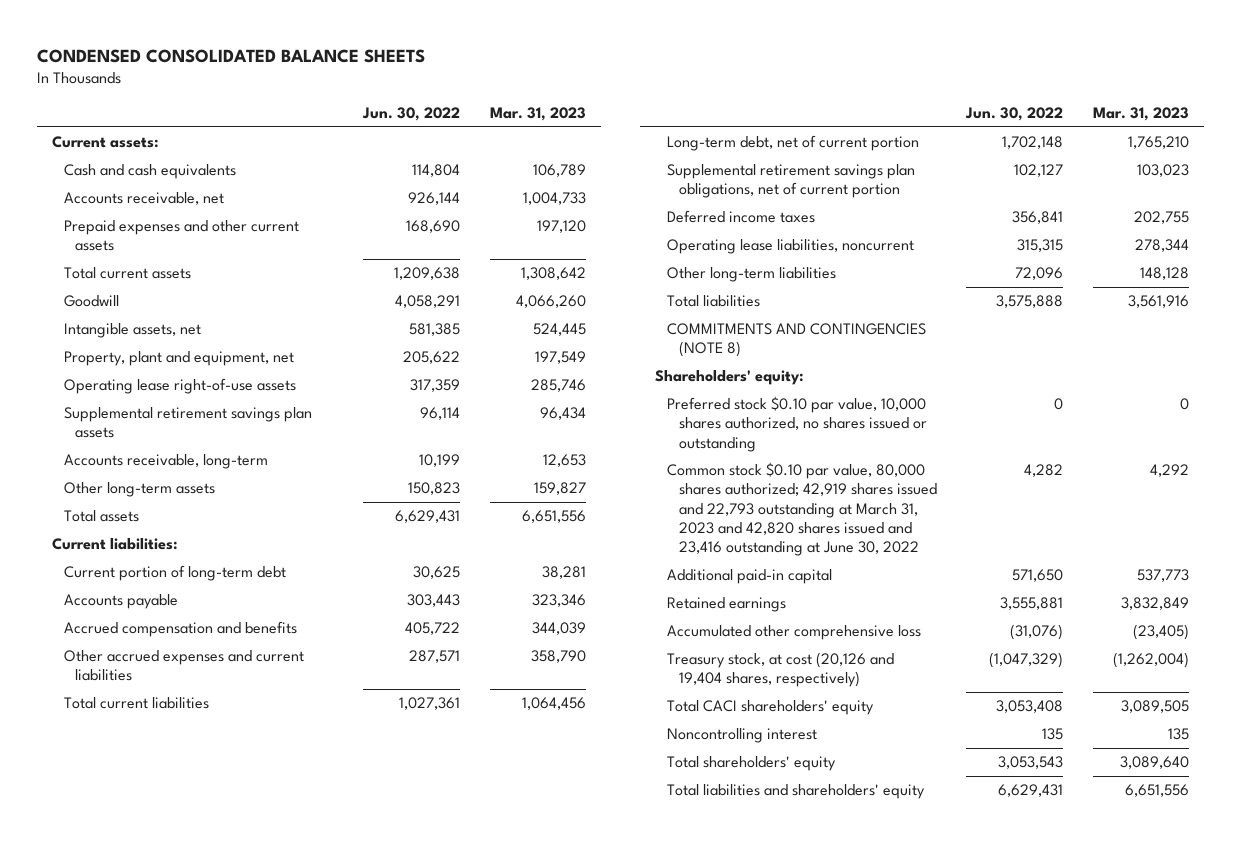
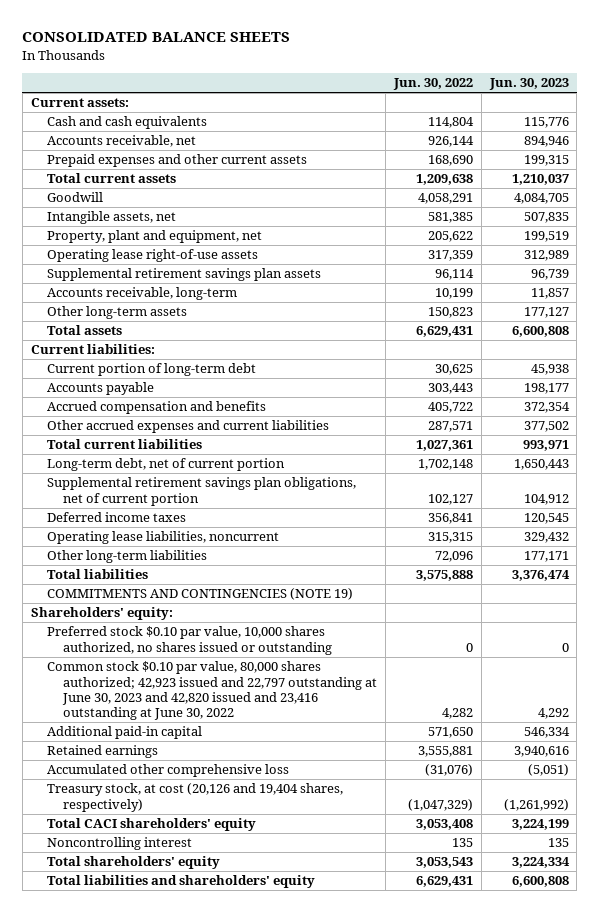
- CONDENSED CONSOLIDATED BALANCE SHEETS
+ CONSOLIDATED BALANCE SHEETS
- | Jun. 30, 2022 | Mar. 31, 2023
+ | Jun. 30, 2022 | Jun. 30, 2023
- COMMITMENTS AND CONTINGENCIES (NOTE 8)
+ COMMITMENTS AND CONTINGENCIES (NOTE 19)
- Common stock $0.10 par value, 80,000 shares authorized; 42,919 shares issued and 22,793 outstanding at March 31, 2023 and 42,820 shares issued and 23,416 outstanding at June 30, 2022 | 4,282 | 4,292
+ Common stock $0.10 par value, 80,000 shares authorized; 42,923 issued and 22,797 outstanding at June 30, 2023 and 42,820 issued and 23,416 outstanding at June 30, 2022 | 4,282 | 4,292

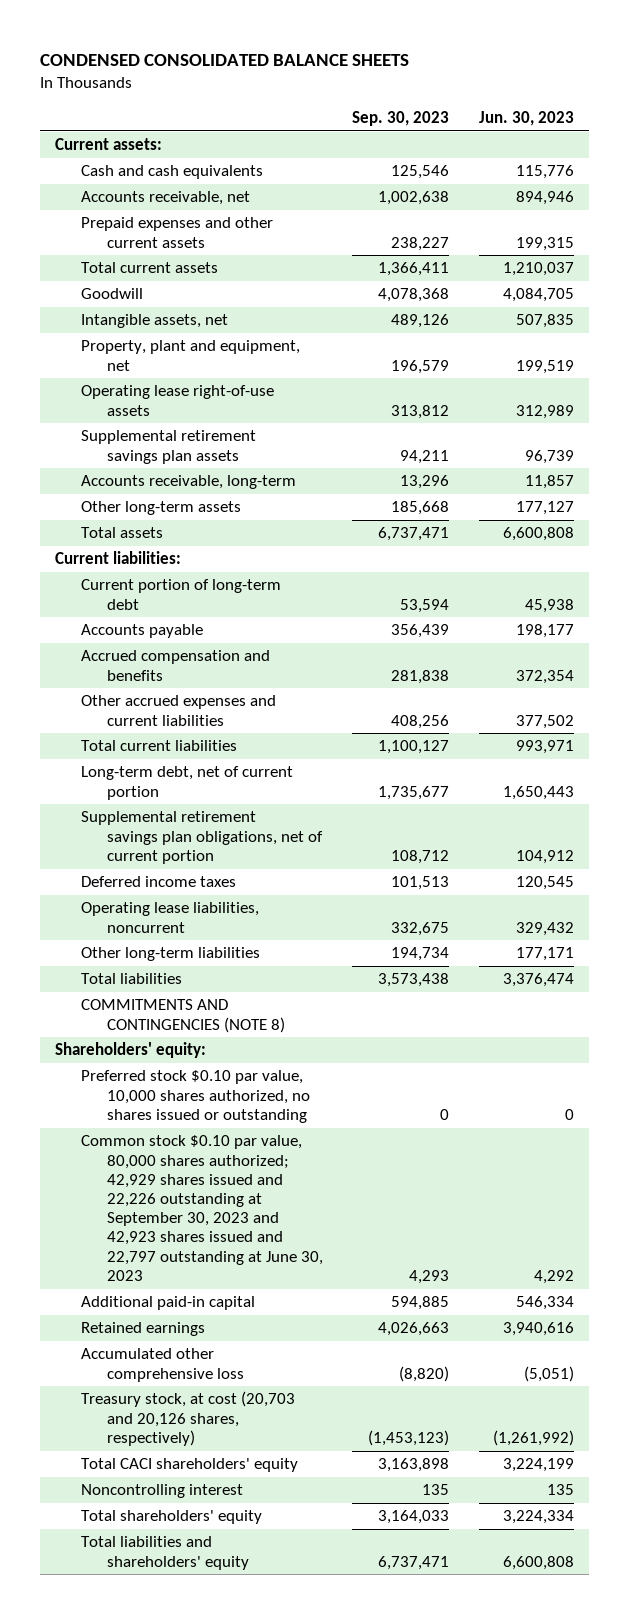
- CONSOLIDATED BALANCE SHEETS
+ CONDENSED CONSOLIDATED BALANCE SHEETS
- | Jun. 30, 2022 | Jun. 30, 2023
+ | Sep. 30, 2023 | Jun. 30, 2023
- COMMITMENTS AND CONTINGENCIES (NOTE 19)
+ COMMITMENTS AND CONTINGENCIES (NOTE 8)
- Common stock $0.10 par value, 80,000 shares authorized; 42,923 issued and 22,797 outstanding at June 30, 2023 and 42,820 issued and 23,416 outstanding at June 30, 2022 | 4,282 | 4,292
+ Common stock $0.10 par value, 80,000 shares authorized; 42,929 shares issued and 22,226 outstanding at September 30, 2023 and 42,923 shares issued and 22,797 outstanding at June 30, 2023 | 4,293 | 4,292
- Treasury stock, at cost (20,126 and 19,404 shares, respectively) | (1,047,329) | (1,261,992)
+ Treasury stock, at cost (20,703 and 20,126 shares, respectively) | (1,453,123) | (1,261,992)

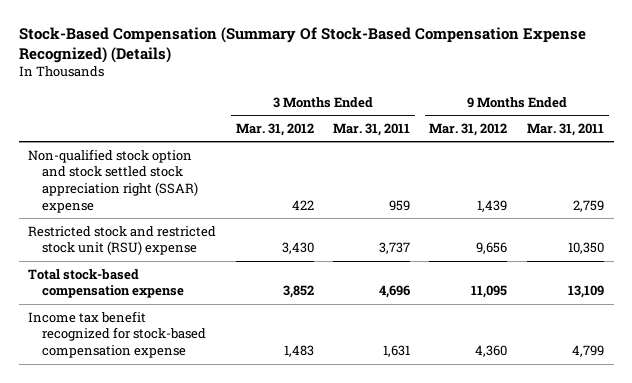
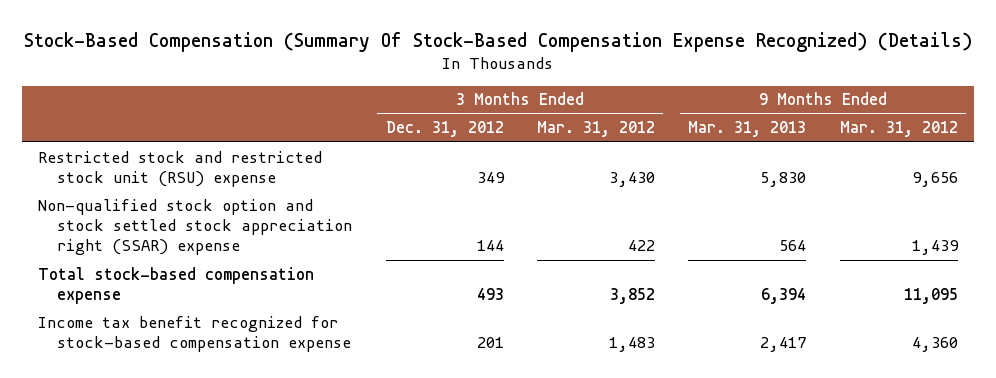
- | 3 Months Ended Mar. 31, 2012 | 3 Months Ended Mar. 31, 2011 | 9 Months Ended Mar. 31, 2012 | 9 Months Ended Mar. 31, 2011
+ | 3 Months Ended Dec. 31, 2012 | 3 Months Ended Mar. 31, 2012 | 9 Months Ended Mar. 31, 2013 | 9 Months Ended Mar. 31, 2012
moved down: Non-qualified stock option and stock settled stock appreciation right (SSAR) expense | 144 | 422 | 564 | 1,439

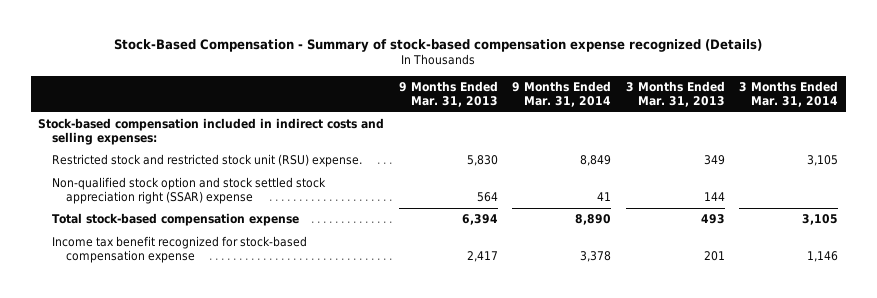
- Stock-Based Compensation (Summary Of Stock-Based Compensation Expense Recognized) (Details)
+ Stock-Based Compensation - Summary of stock-based compensation expense recognized (Details)
- | 3 Months Ended Dec. 31, 2012 | 3 Months Ended Mar. 31, 2012 | 9 Months Ended Mar. 31, 2013 | 9 Months Ended Mar. 31, 2012
+ | 9 Months Ended Mar. 31, 2013 | 9 Months Ended Mar. 31, 2014 | 3 Months Ended Mar. 31, 2013 | 3 Months Ended Mar. 31, 2014
- Restricted stock and restricted stock unit (RSU) expense | 349 | 3,430 | 5,830 | 9,656
+ Stock-based compensation included in indirect costs and selling expenses:
+ Restricted stock and restricted stock unit (RSU) expense. | 5,830 | 8,849 | 349 | 3,105

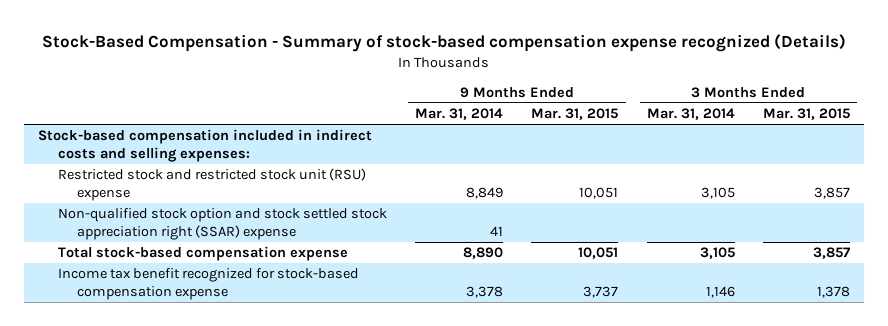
- | 9 Months Ended Mar. 31, 2013 | 9 Months Ended Mar. 31, 2014 | 3 Months Ended Mar. 31, 2013 | 3 Months Ended Mar. 31, 2014
+ | 9 Months Ended Mar. 31, 2014 | 9 Months Ended Mar. 31, 2015 | 3 Months Ended Mar. 31, 2014 | 3 Months Ended Mar. 31, 2015
- Restricted stock and restricted stock unit (RSU) expense. | 5,830 | 8,849 | 349 | 3,105
+ Restricted stock and restricted stock unit (RSU) expense | 8,849 | 10,051 | 3,105 | 3,857

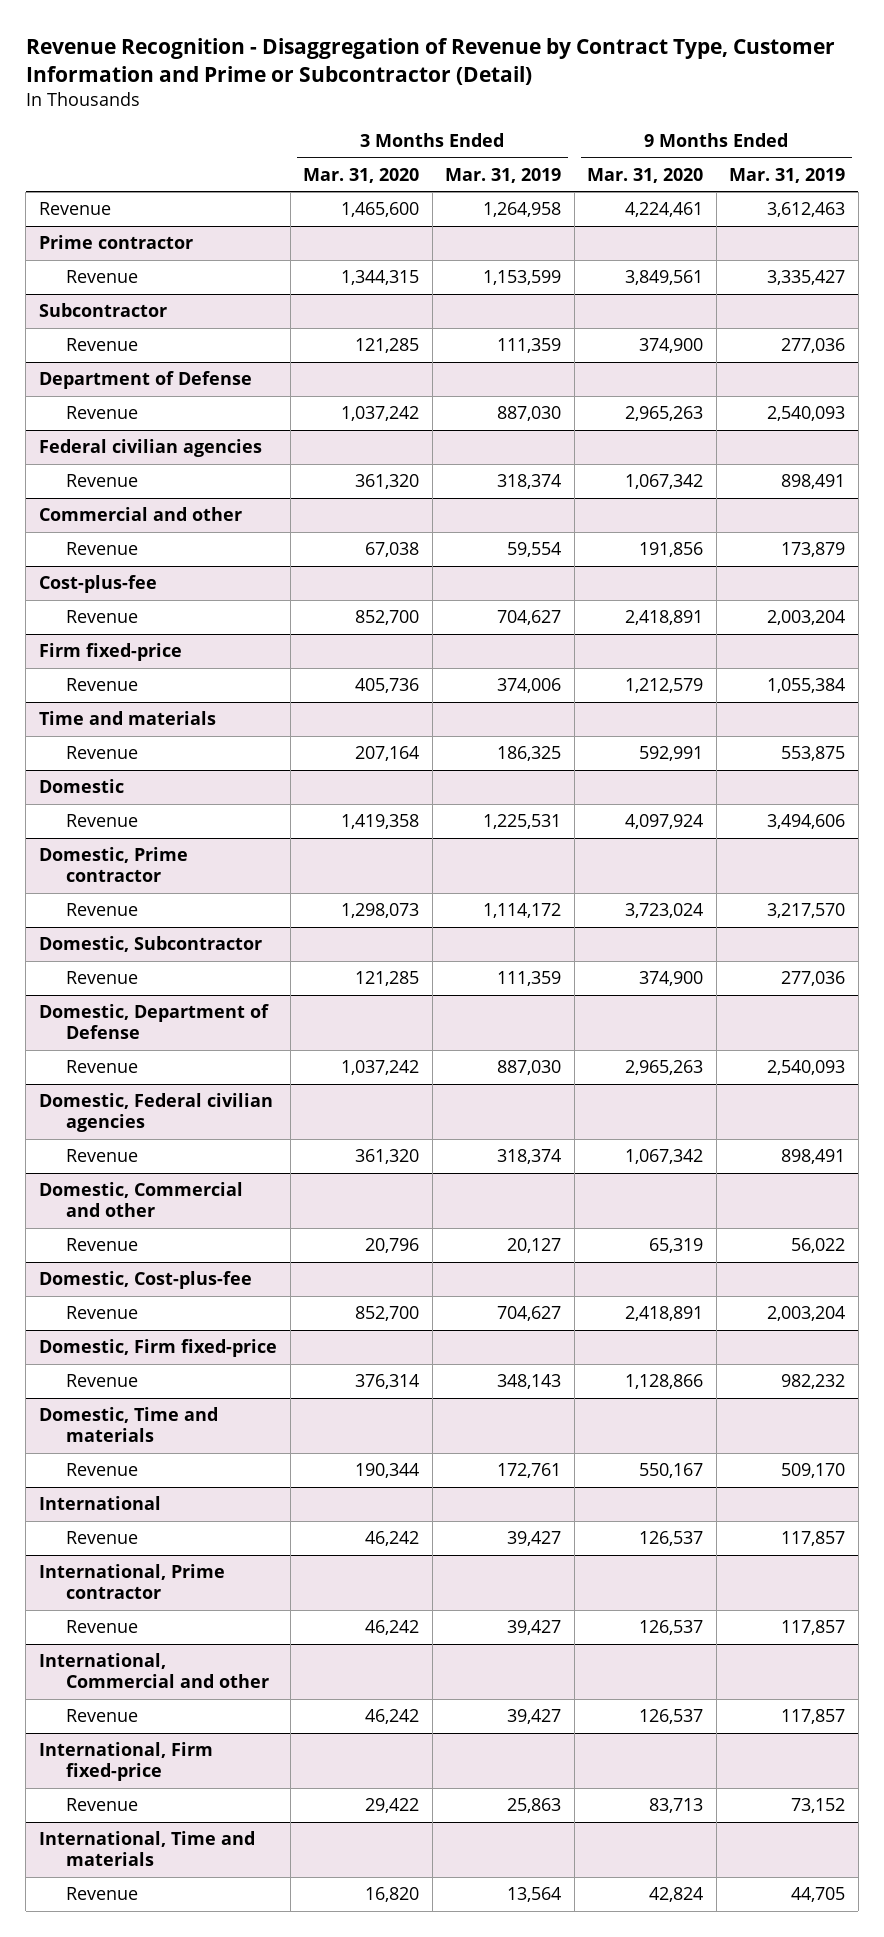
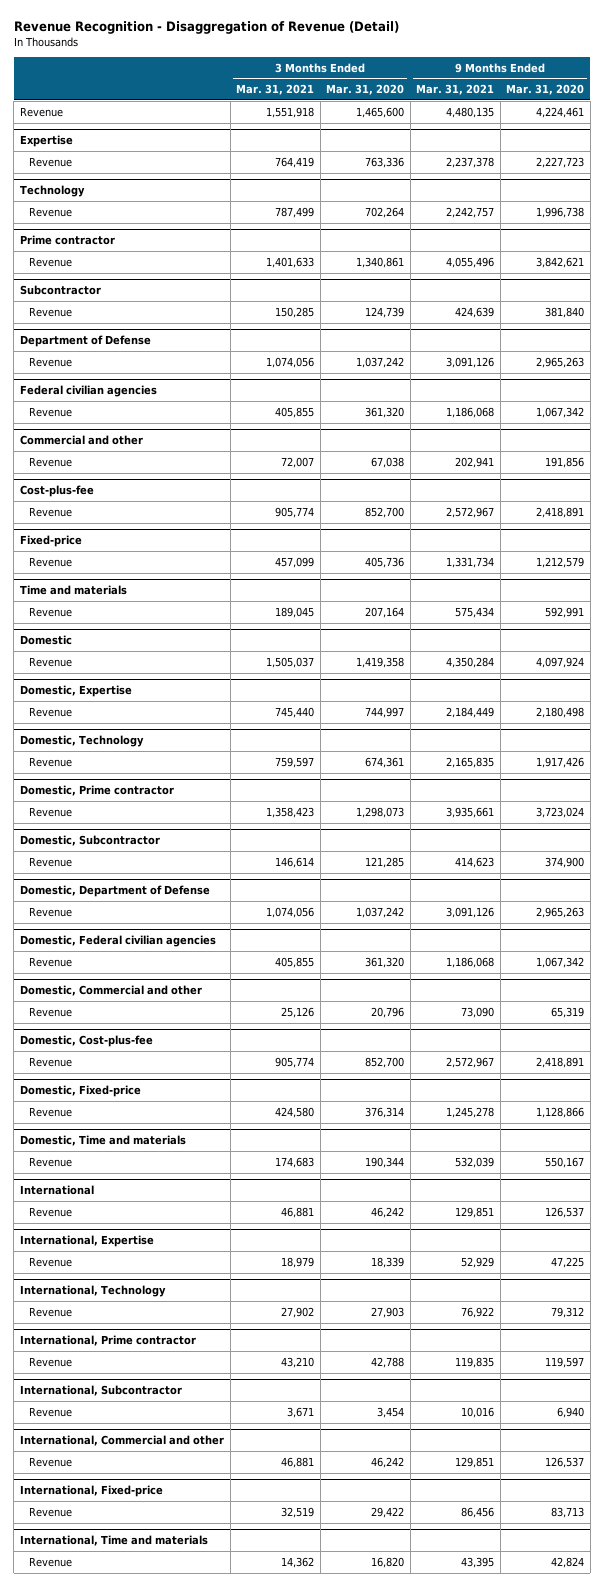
- Revenue Recognition - Disaggregation of Revenue by Contract Type, Customer Information and Prime or Subcontractor (Detail)
+ Revenue Recognition - Disaggregation of Revenue (Detail)
- | 3 Months Ended Mar. 31, 2020 | 3 Months Ended Mar. 31, 2019 | 9 Months Ended Mar. 31, 2020 | 9 Months Ended Mar. 31, 2019
+ | 3 Months Ended Mar. 31, 2021 | 3 Months Ended Mar. 31, 2020 | 9 Months Ended Mar. 31, 2021 | 9 Months Ended Mar. 31, 2020
+ Expertise
+ Revenue | 764,419 | 763,336 | 2,237,378 | 2,227,723
+ Technology
+ Revenue | 787,499 | 702,264 | 2,242,757 | 1,996,738
@ Prime contractor
- Revenue | 1,344,315 | 1,153,599 | 3,849,561 | 3,335,427
+ Revenue | 1,401,633 | 1,340,861 | 4,055,496 | 3,842,621
@ Subcontractor
- Revenue | 121,285 | 111,359 | 374,900 | 277,036
+ Revenue | 150,285 | 124,739 | 424,639 | 381,840
- Firm fixed-price
+ Fixed-price
+ Domestic, Expertise
+ Revenue | 745,440 | 744,997 | 2,184,449 | 2,180,498
+ Domestic, Technology
+ Revenue | 759,597 | 674,361 | 2,165,835 | 1,917,426
- Domestic, Firm fixed-price
+ Domestic, Fixed-price
+ International, Expertise
+ Revenue | 18,979 | 18,339 | 52,929 | 47,225
+ International, Technology
+ Revenue | 27,902 | 27,903 | 76,922 | 79,312
@ International, Prime contractor
- Revenue | 46,242 | 39,427 | 126,537 | 117,857
+ Revenue | 43,210 | 42,788 | 119,835 | 119,597
+ International, Subcontractor
+ Revenue | 3,671 | 3,454 | 10,016 | 6,940
- International, Firm fixed-price
+ International, Fixed-price

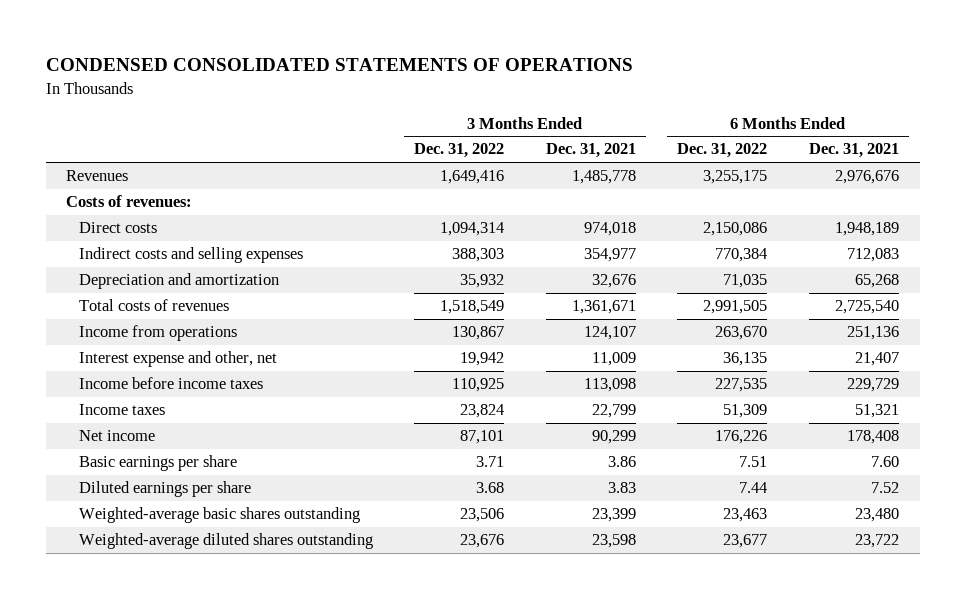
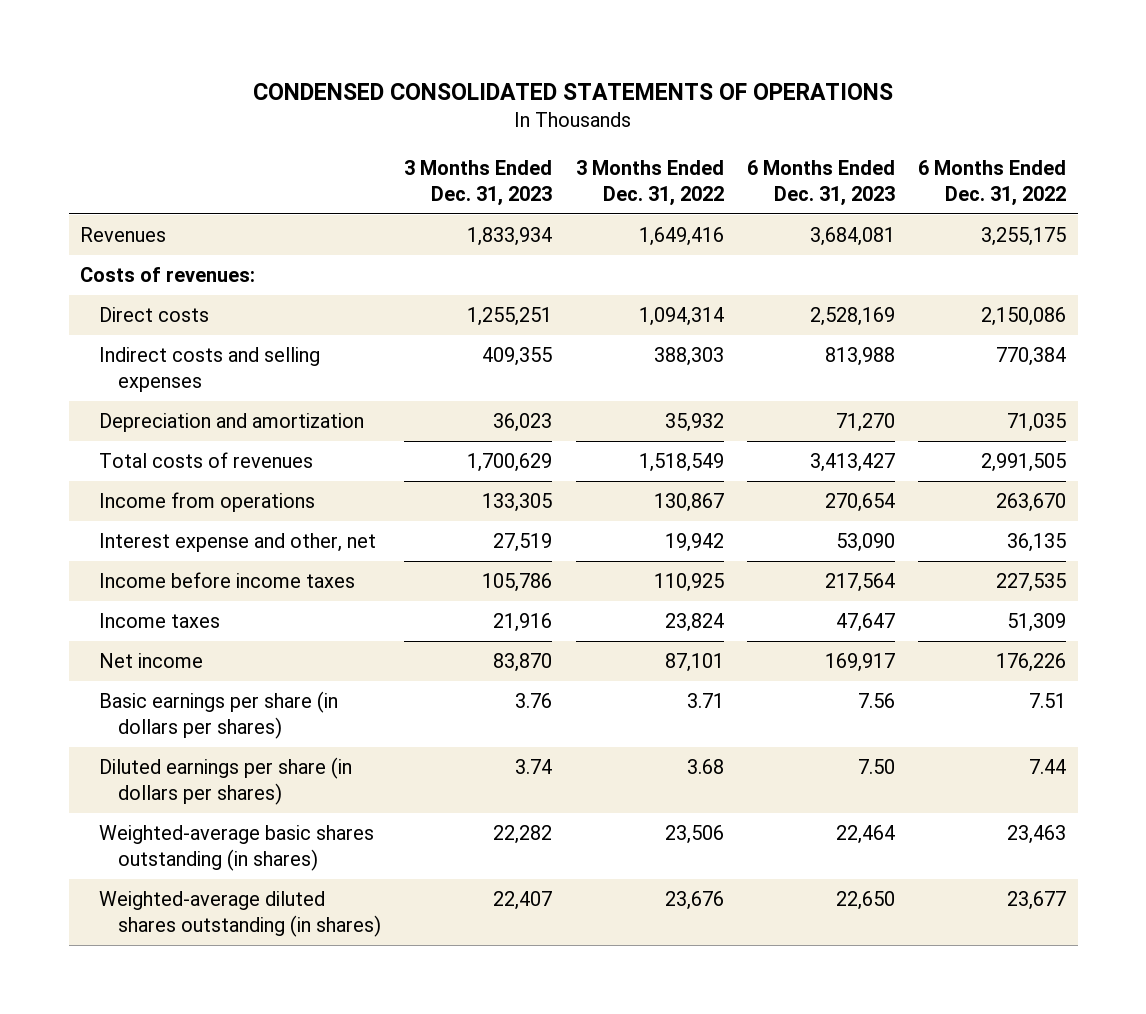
- | 3 Months Ended Dec. 31, 2022 | 3 Months Ended Dec. 31, 2021 | 6 Months Ended Dec. 31, 2022 | 6 Months Ended Dec. 31, 2021
+ | 3 Months Ended Dec. 31, 2023 | 3 Months Ended Dec. 31, 2022 | 6 Months Ended Dec. 31, 2023 | 6 Months Ended Dec. 31, 2022
- Basic earnings per share | 3.71 | 3.86 | 7.51 | 7.60
- Diluted earnings per share | 3.68 | 3.83 | 7.44 | 7.52
- Weighted-average basic shares outstanding | 23,506 | 23,399 | 23,463 | 23,480
- Weighted-average diluted shares outstanding | 23,676 | 23,598 | 23,677 | 23,722
+ Basic earnings per share (in dollars per shares) | 3.76 | 3.71 | 7.56 | 7.51
+ Diluted earnings per share (in dollars per shares) | 3.74 | 3.68 | 7.50 | 7.44
+ Weighted-average basic shares outstanding (in shares) | 22,282 | 23,506 | 22,464 | 23,463
+ Weighted-average diluted shares outstanding (in shares) | 22,407 | 23,676 | 22,650 | 23,677

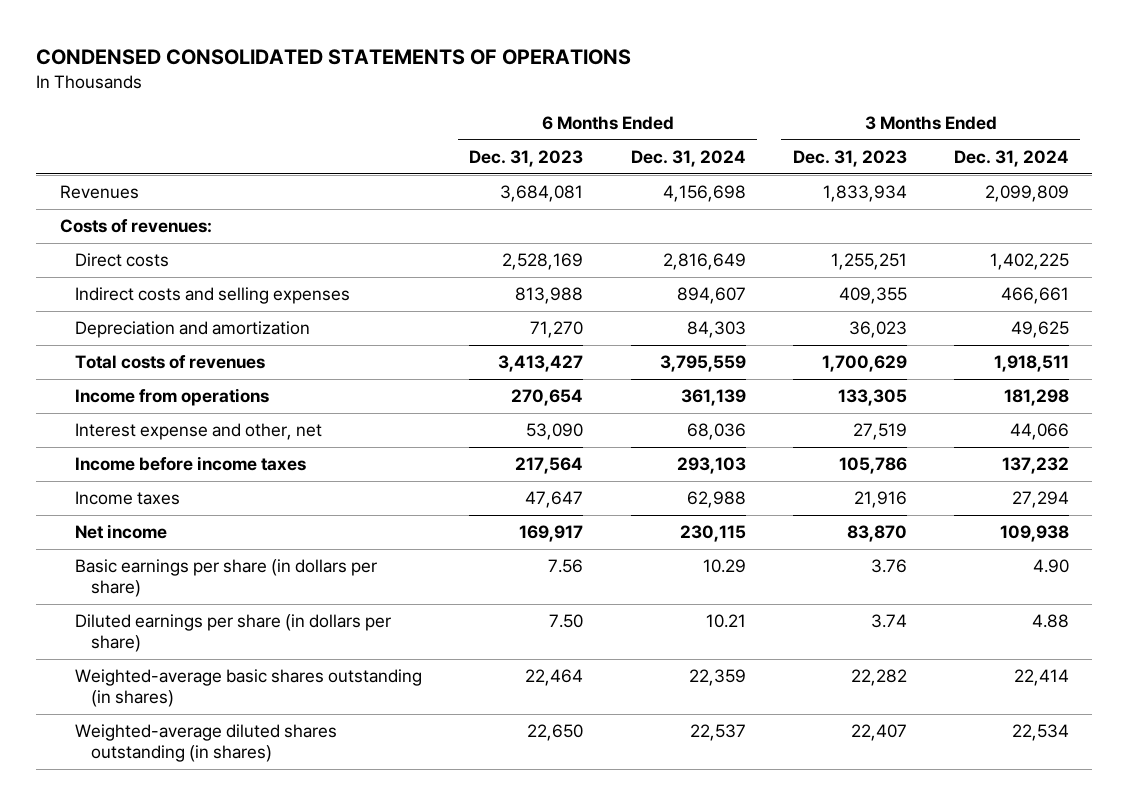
- | 3 Months Ended Dec. 31, 2023 | 3 Months Ended Dec. 31, 2022 | 6 Months Ended Dec. 31, 2023 | 6 Months Ended Dec. 31, 2022
+ | 6 Months Ended Dec. 31, 2023 | 6 Months Ended Dec. 31, 2024 | 3 Months Ended Dec. 31, 2023 | 3 Months Ended Dec. 31, 2024
- Basic earnings per share (in dollars per shares) | 3.76 | 3.71 | 7.56 | 7.51
- Diluted earnings per share (in dollars per shares) | 3.74 | 3.68 | 7.50 | 7.44
+ Basic earnings per share (in dollars per share) | 7.56 | 10.29 | 3.76 | 4.90
+ Diluted earnings per share (in dollars per share) | 7.50 | 10.21 | 3.74 | 4.88

